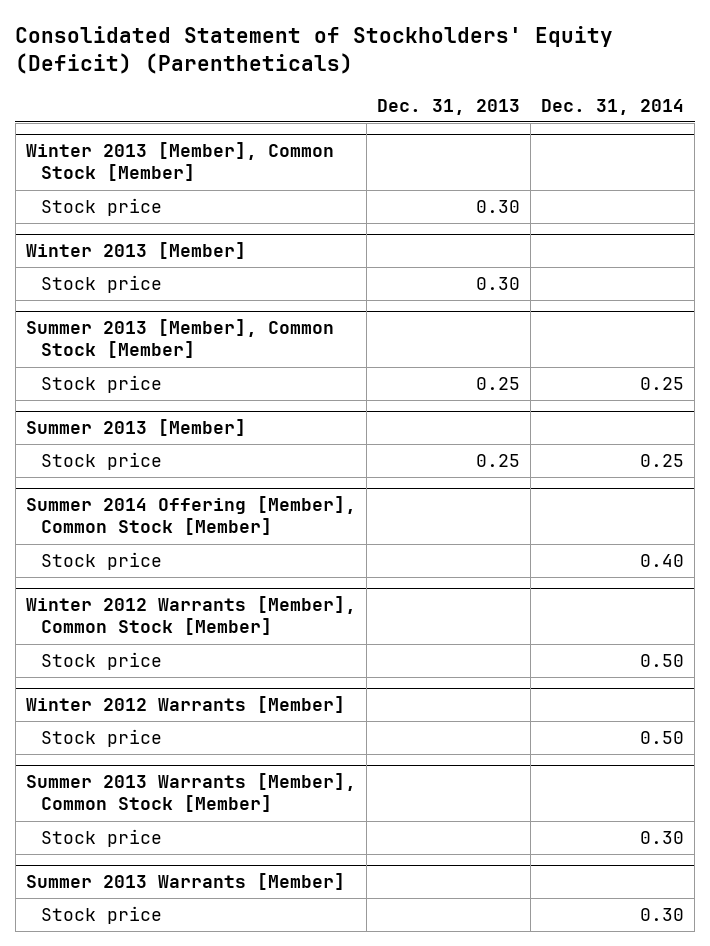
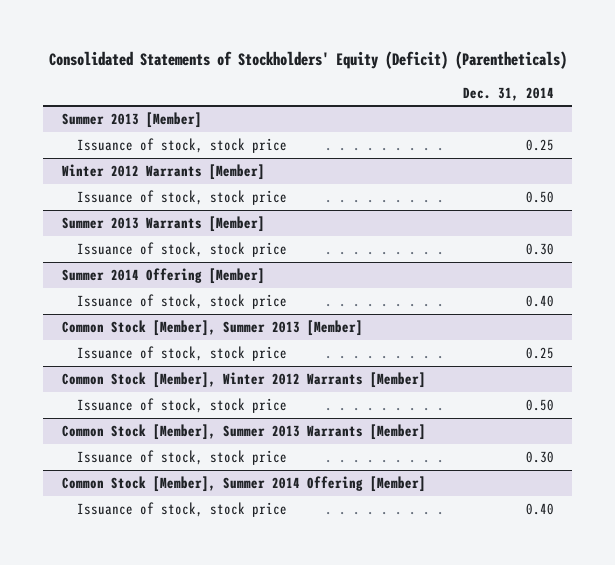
- Consolidated Statement of Stockholders' Equity (Deficit) (Parentheticals)
+ Consolidated Statements of Stockholders' Equity (Deficit) (Parentheticals)
- | Dec. 31, 2013 | Dec. 31, 2014
+ | Dec. 31, 2014
- Winter 2013 [Member], Common Stock [Member]
- Stock price | 0.30 |
- Winter 2013 [Member]
- Stock price | 0.30 |
- Summer 2013 [Member], Common Stock [Member]
- Stock price | 0.25 | 0.25
@ Summer 2013 [Member]
- Stock price | 0.25 | 0.25
- Summer 2014 Offering [Member], Common Stock [Member]
- Stock price | | 0.40
- Winter 2012 Warrants [Member], Common Stock [Member]
- Stock price | | 0.50
@ Summer 2013 [Member]
+ Issuance of stock, stock price | 0.25
@ Winter 2012 Warrants [Member]
- Stock price | | 0.50
- Summer 2013 Warrants [Member], Common Stock [Member]
- Stock price | | 0.30
@ Winter 2012 Warrants [Member]
+ Issuance of stock, stock price | 0.50
@ Summer 2013 Warrants [Member]
- Stock price | | 0.30
+ Issuance of stock, stock price | 0.30
+ Summer 2014 Offering [Member]
+ Issuance of stock, stock price | 0.40
+ Common Stock [Member], Summer 2013 [Member]
+ Issuance of stock, stock price | 0.25
+ Common Stock [Member], Winter 2012 Warrants [Member]
+ Issuance of stock, stock price | 0.50
+ Common Stock [Member], Summer 2013 Warrants [Member]
+ Issuance of stock, stock price | 0.30
+ Common Stock [Member], Summer 2014 Offering [Member]
+ Issuance of stock, stock price | 0.40

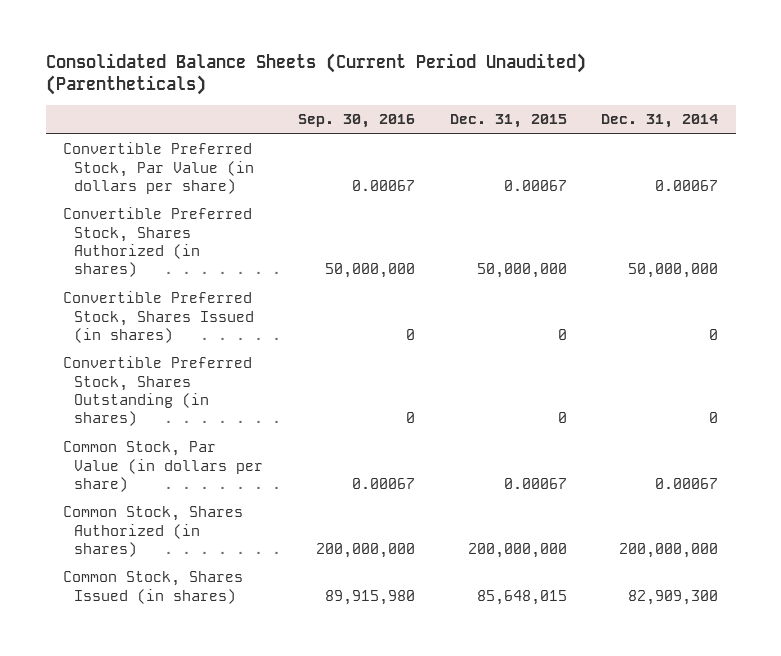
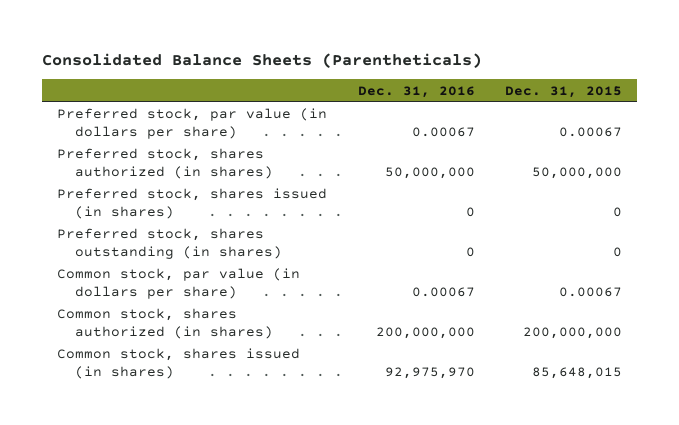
- Consolidated Balance Sheets (Current Period Unaudited) (Parentheticals)
+ Consolidated Balance Sheets (Parentheticals)
- | Sep. 30, 2016 | Dec. 31, 2015 | Dec. 31, 2014
+ | Dec. 31, 2016 | Dec. 31, 2015
- Convertible Preferred Stock, Par Value (in dollars per share) | 0.00067 | 0.00067 | 0.00067
- Convertible Preferred Stock, Shares Authorized (in shares) | 50,000,000 | 50,000,000 | 50,000,000
- Convertible Preferred Stock, Shares Issued (in shares) | 0 | 0 | 0
- Convertible Preferred Stock, Shares Outstanding (in shares) | 0 | 0 | 0
- Common Stock, Par Value (in dollars per share) | 0.00067 | 0.00067 | 0.00067
- Common Stock, Shares Authorized (in shares) | 200,000,000 | 200,000,000 | 200,000,000
- Common Stock, Shares Issued (in shares) | 89,915,980 | 85,648,015 | 82,909,300
+ Preferred stock, par value (in dollars per share) | 0.00067 | 0.00067
+ Preferred stock, shares authorized (in shares) | 50,000,000 | 50,000,000
+ Preferred stock, shares issued (in shares) | 0 | 0
+ Preferred stock, shares outstanding (in shares) | 0 | 0
+ Common stock, par value (in dollars per share) | 0.00067 | 0.00067
+ Common stock, shares authorized (in shares) | 200,000,000 | 200,000,000
+ Common stock, shares issued (in shares) | 92,975,970 | 85,648,015

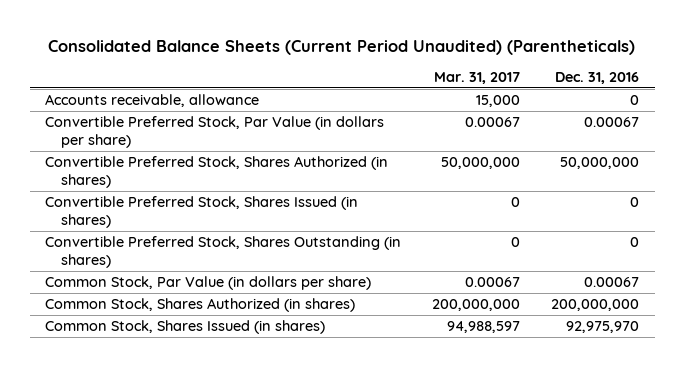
- Consolidated Balance Sheets (Parentheticals)
+ Consolidated Balance Sheets (Current Period Unaudited) (Parentheticals)
- | Dec. 31, 2016 | Dec. 31, 2015
+ | Mar. 31, 2017 | Dec. 31, 2016
- Preferred stock, par value (in dollars per share) | 0.00067 | 0.00067
- Preferred stock, shares authorized (in shares) | 50,000,000 | 50,000,000
- Preferred stock, shares issued (in shares) | 0 | 0
- Preferred stock, shares outstanding (in shares) | 0 | 0
- Common stock, par value (in dollars per share) | 0.00067 | 0.00067
- Common stock, shares authorized (in shares) | 200,000,000 | 200,000,000
- Common stock, shares issued (in shares) | 92,975,970 | 85,648,015
+ Accounts receivable, allowance | 15,000 | 0
+ Convertible Preferred Stock, Par Value (in dollars per share) | 0.00067 | 0.00067
+ Convertible Preferred Stock, Shares Authorized (in shares) | 50,000,000 | 50,000,000
+ Convertible Preferred Stock, Shares Issued (in shares) | 0 | 0
+ Convertible Preferred Stock, Shares Outstanding (in shares) | 0 | 0
+ Common Stock, Par Value (in dollars per share) | 0.00067 | 0.00067
+ Common Stock, Shares Authorized (in shares) | 200,000,000 | 200,000,000
+ Common Stock, Shares Issued (in shares) | 94,988,597 | 92,975,970

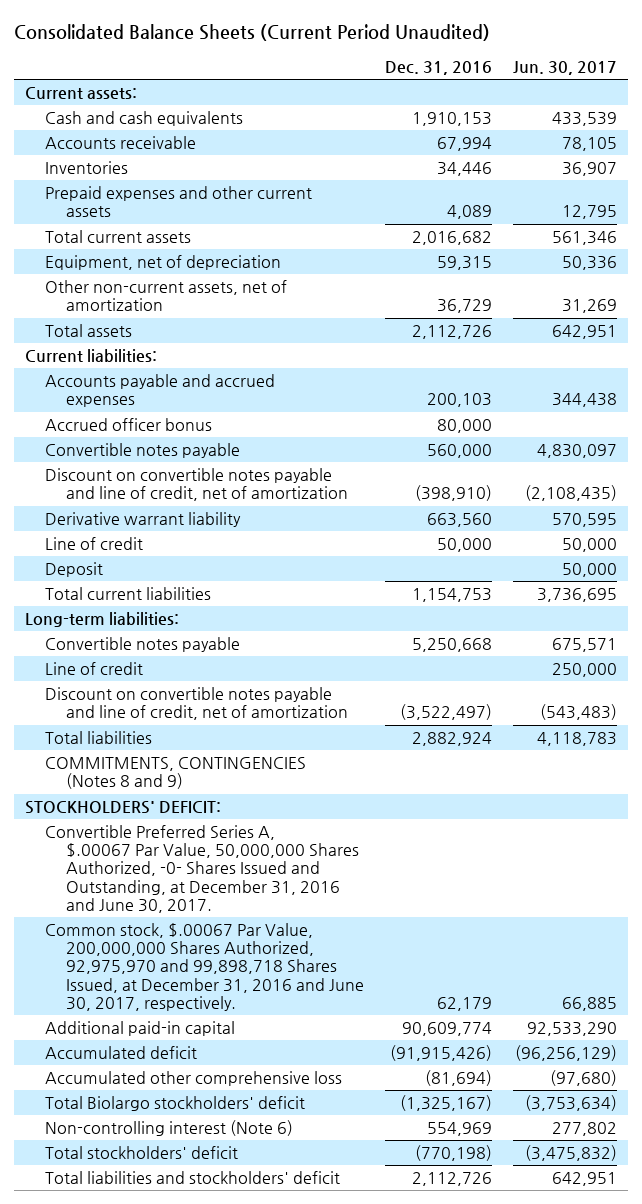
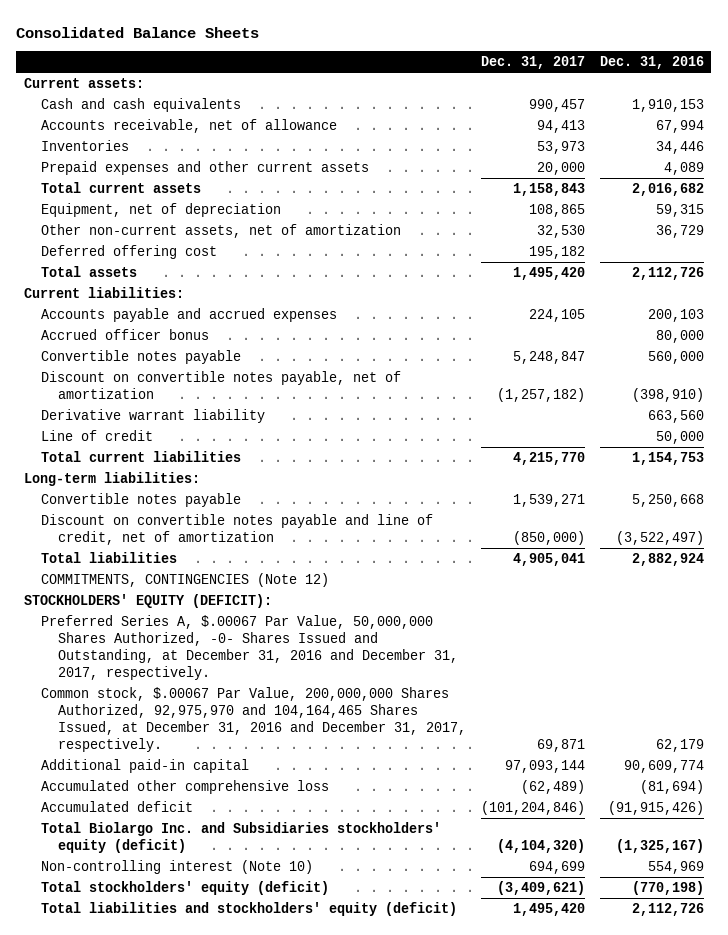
- Consolidated Balance Sheets (Current Period Unaudited)
+ Consolidated Balance Sheets
- | Dec. 31, 2016 | Jun. 30, 2017
+ | Dec. 31, 2017 | Dec. 31, 2016
- Accounts receivable | 67,994 | 78,105
+ Accounts receivable, net of allowance | 94,413 | 67,994
+ Deferred offering cost | 195,182 |
- Discount on convertible notes payable and line of credit, net of amortization | (398,910) | (2,108,435)
+ Discount on convertible notes payable, net of amortization | (1,257,182) | (398,910)
- Deposit | | 50,000
- Line of credit | | 250,000
- COMMITMENTS, CONTINGENCIES (Notes 8 and 9)
- STOCKHOLDERS' DEFICIT:
- Convertible Preferred Series A, $.00067 Par Value, 50,000,000 Shares Authorized, -0- Shares Issued and Outstanding, at December 31, 2016 and June 30, 2017.
- Common stock, $.00067 Par Value, 200,000,000 Shares Authorized, 92,975,970 and 99,898,718 Shares Issued, at December 31, 2016 and June 30, 2017, respectively. | 62,179 | 66,885
+ COMMITMENTS, CONTINGENCIES (Note 12)
+ STOCKHOLDERS' EQUITY (DEFICIT):
+ Preferred Series A, $.00067 Par Value, 50,000,000 Shares Authorized, -0- Shares Issued and Outstanding, at December 31, 2016 and December 31, 2017, respectively.
+ Common stock, $.00067 Par Value, 200,000,000 Shares Authorized, 92,975,970 and 104,164,465 Shares Issued, at December 31, 2016 and December 31, 2017, respectively. | 69,871 | 62,179
- Total Biolargo stockholders' deficit | (1,325,167) | (3,753,634)
- Non-controlling interest (Note 6) | 554,969 | 277,802
- Total stockholders' deficit | (770,198) | (3,475,832)
- Total liabilities and stockholders' deficit | 2,112,726 | 642,951
moved down: Accumulated deficit | (101,204,846) | (91,915,426)
+ Total Biolargo Inc. and Subsidiaries stockholders' equity (deficit) | (4,104,320) | (1,325,167)
+ Non-controlling interest (Note 10) | 694,699 | 554,969
+ Total stockholders' equity (deficit) | (3,409,621) | (770,198)
+ Total liabilities and stockholders' equity (deficit) | 1,495,420 | 2,112,726

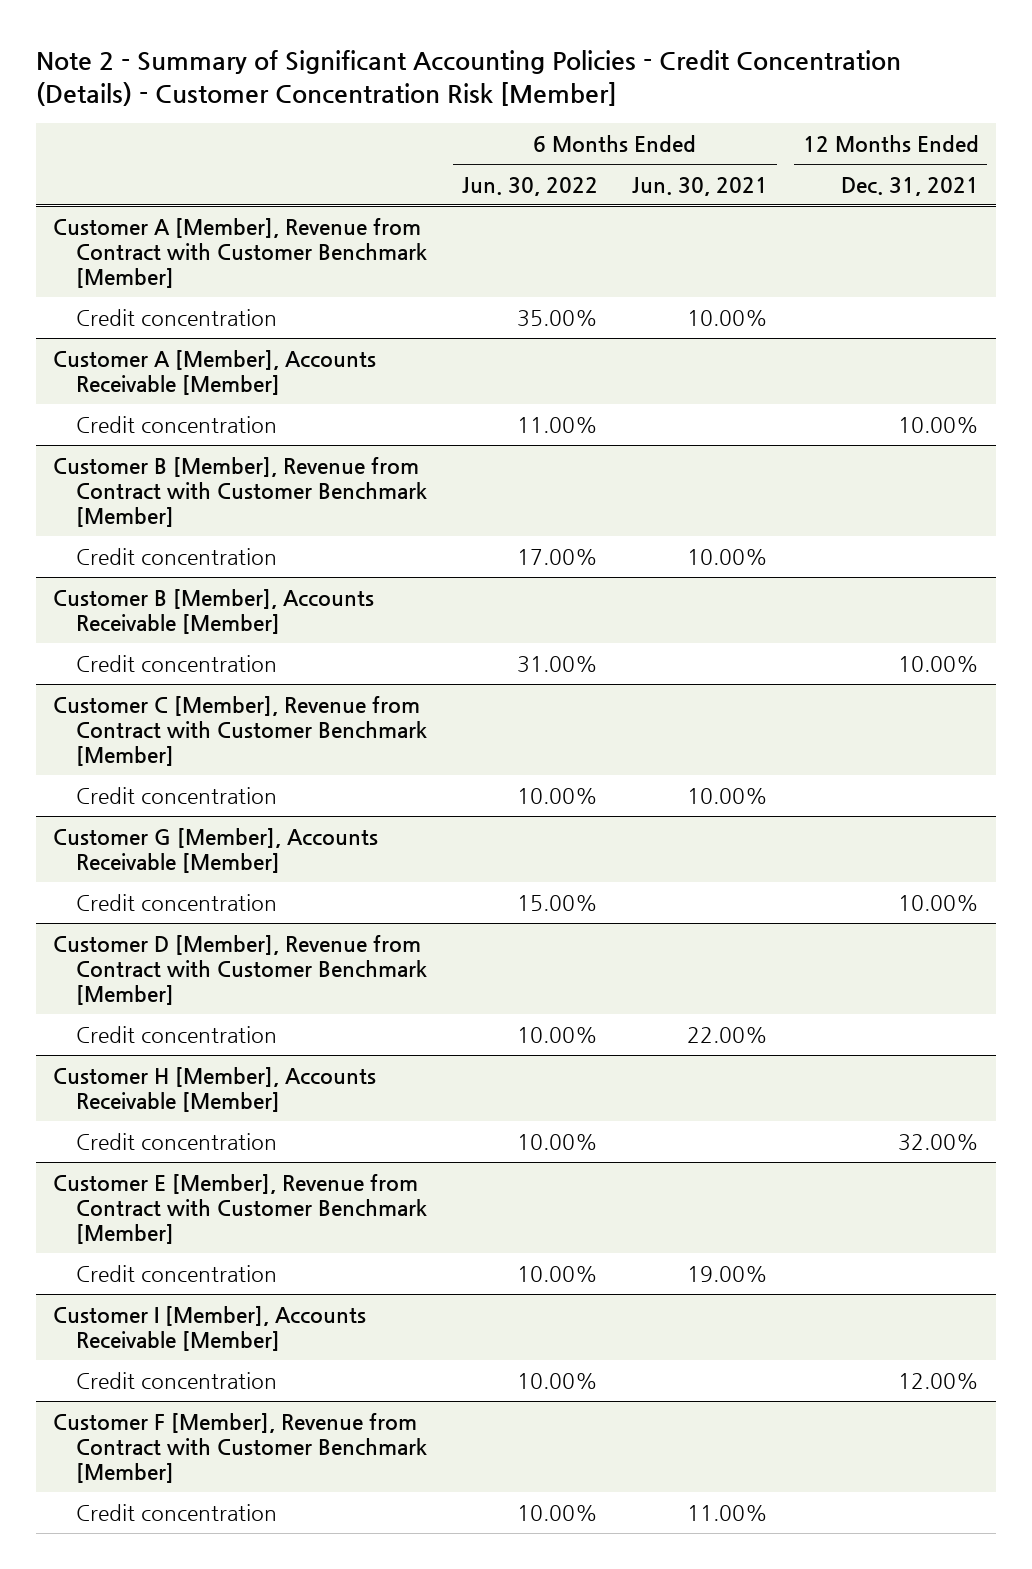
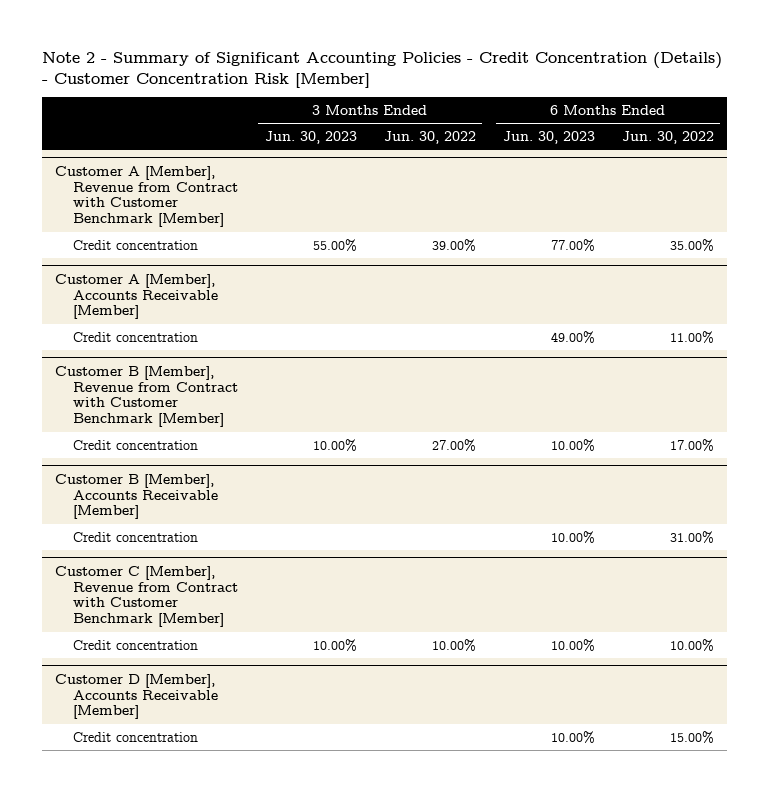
- | 6 Months Ended Jun. 30, 2022 | 6 Months Ended Jun. 30, 2021 | 12 Months Ended Dec. 31, 2021
+ | 3 Months Ended Jun. 30, 2023 | 3 Months Ended Jun. 30, 2022 | 6 Months Ended Jun. 30, 2023 | 6 Months Ended Jun. 30, 2022
- Customer G [Member], Accounts Receivable [Member]
+ Customer D [Member], Accounts Receivable [Member]
- Customer D [Member], Revenue from Contract with Customer Benchmark [Member]
- Credit concentration | 10.00% | 22.00% |
- Customer H [Member], Accounts Receivable [Member]
- Credit concentration | 10.00% | | 32.00%
- Customer E [Member], Revenue from Contract with Customer Benchmark [Member]
- Credit concentration | 10.00% | 19.00% |
- Customer I [Member], Accounts Receivable [Member]
- Credit concentration | 10.00% | | 12.00%
- Customer F [Member], Revenue from Contract with Customer Benchmark [Member]
- Credit concentration | 10.00% | 11.00% |

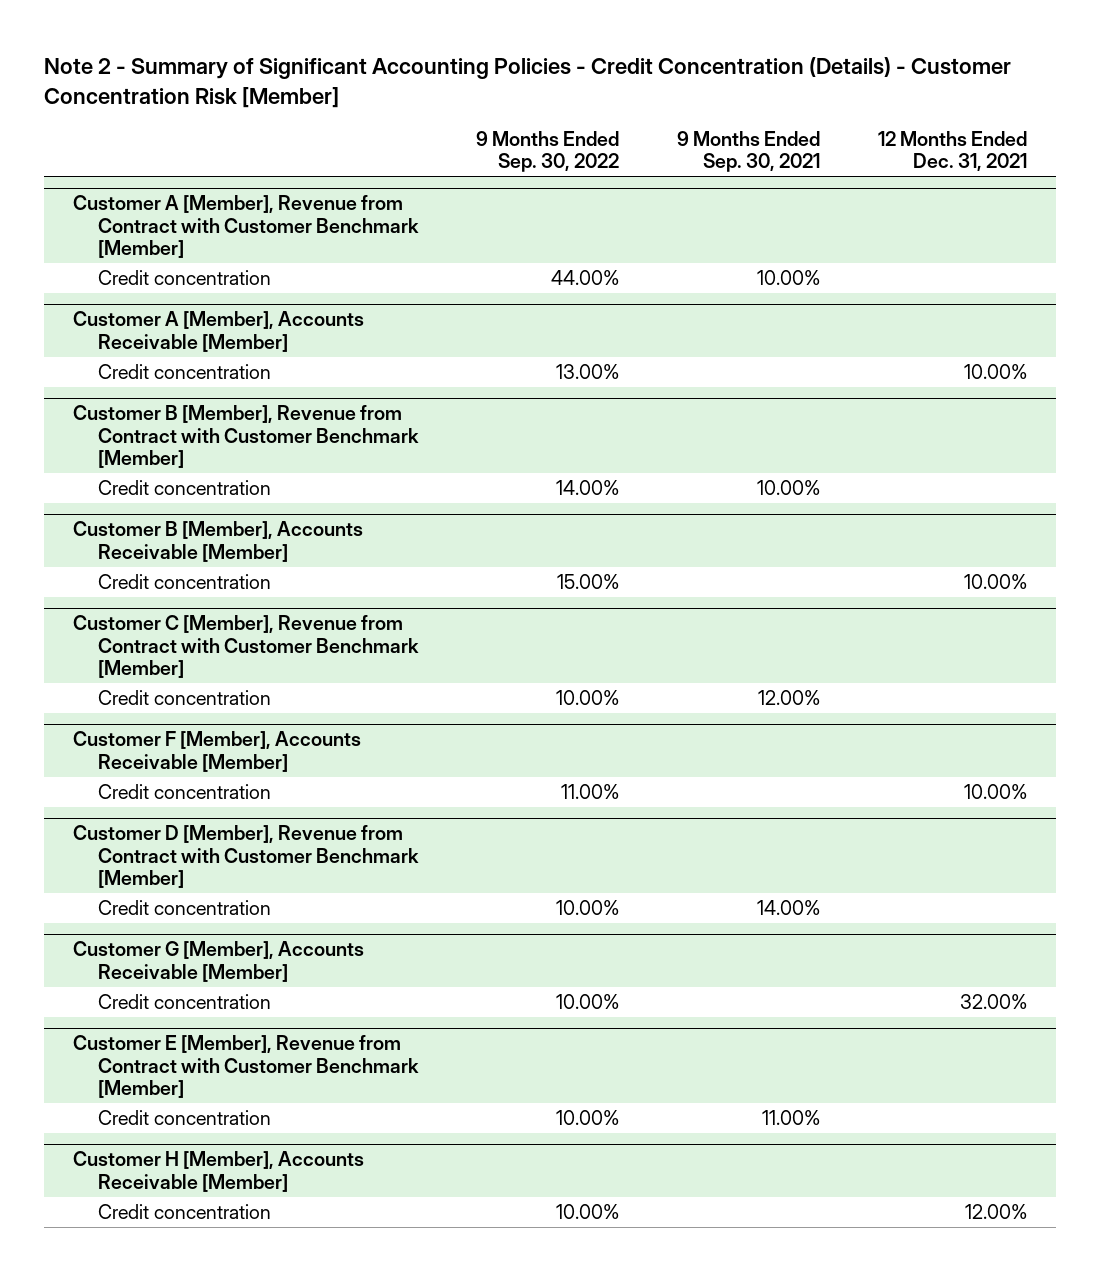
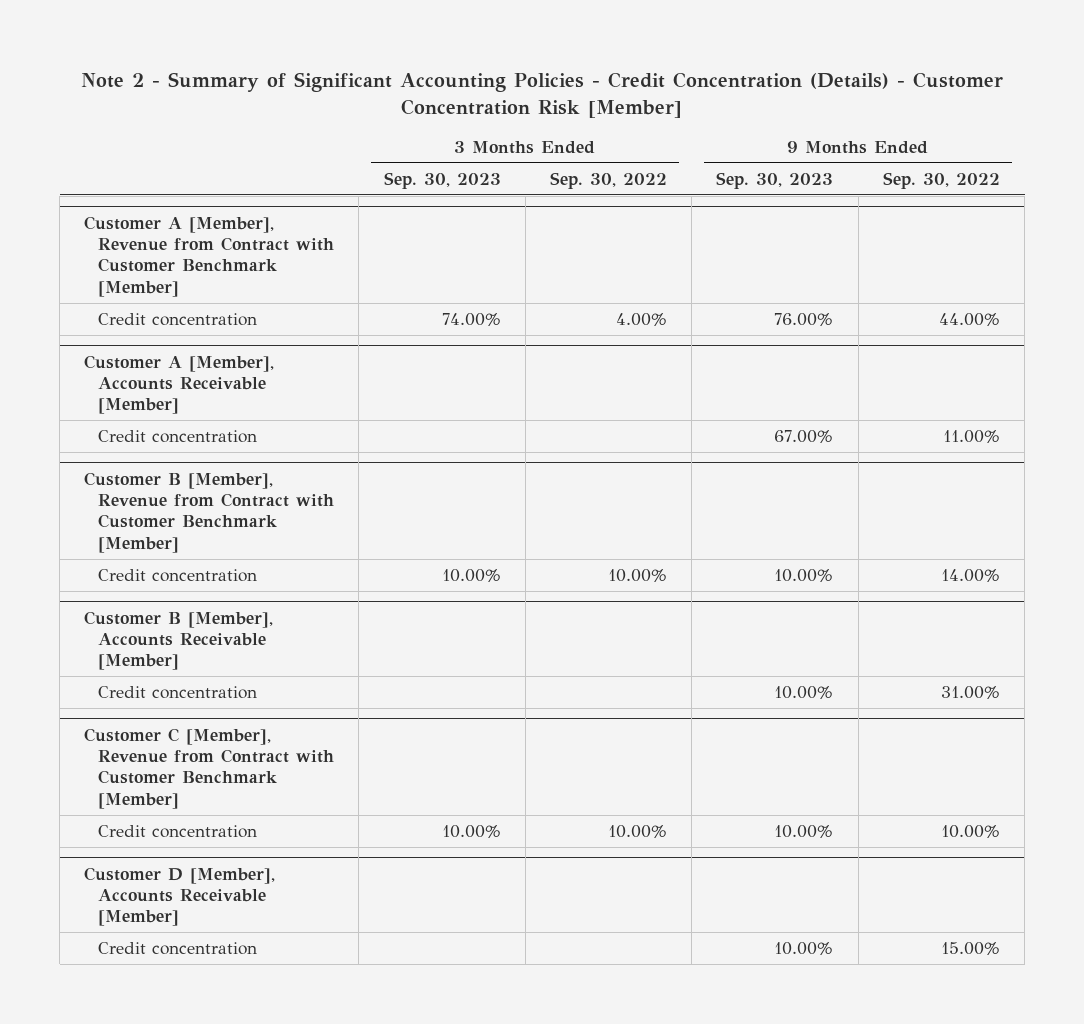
- | 9 Months Ended Sep. 30, 2022 | 9 Months Ended Sep. 30, 2021 | 12 Months Ended Dec. 31, 2021
+ | 3 Months Ended Sep. 30, 2023 | 3 Months Ended Sep. 30, 2022 | 9 Months Ended Sep. 30, 2023 | 9 Months Ended Sep. 30, 2022
@ Customer A [Member], Accounts Receivable [Member]
- Credit concentration | 13.00% | | 10.00%
+ Credit concentration | | | 67.00% | 11.00%
@ Customer B [Member], Accounts Receivable [Member]
- Credit concentration | 15.00% | | 10.00%
+ Credit concentration | | | 10.00% | 31.00%
- Customer F [Member], Accounts Receivable [Member]
- Credit concentration | 11.00% | | 10.00%
- Customer D [Member], Revenue from Contract with Customer Benchmark [Member]
- Credit concentration | 10.00% | 14.00% |
- Customer G [Member], Accounts Receivable [Member]
- Credit concentration | 10.00% | | 32.00%
- Customer E [Member], Revenue from Contract with Customer Benchmark [Member]
- Credit concentration | 10.00% | 11.00% |
- Customer H [Member], Accounts Receivable [Member]
- Credit concentration | 10.00% | | 12.00%
+ Customer D [Member], Accounts Receivable [Member]
+ Credit concentration | | | 10.00% | 15.00%

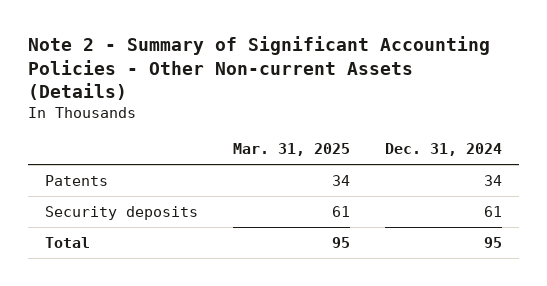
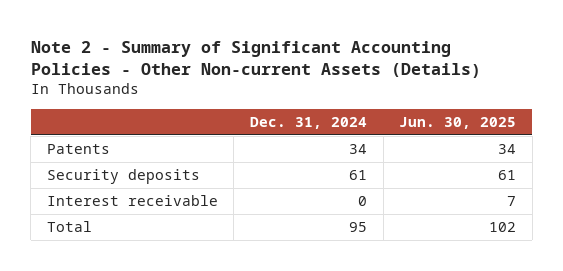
- | Mar. 31, 2025 | Dec. 31, 2024
+ | Dec. 31, 2024 | Jun. 30, 2025
+ Interest receivable | 0 | 7

